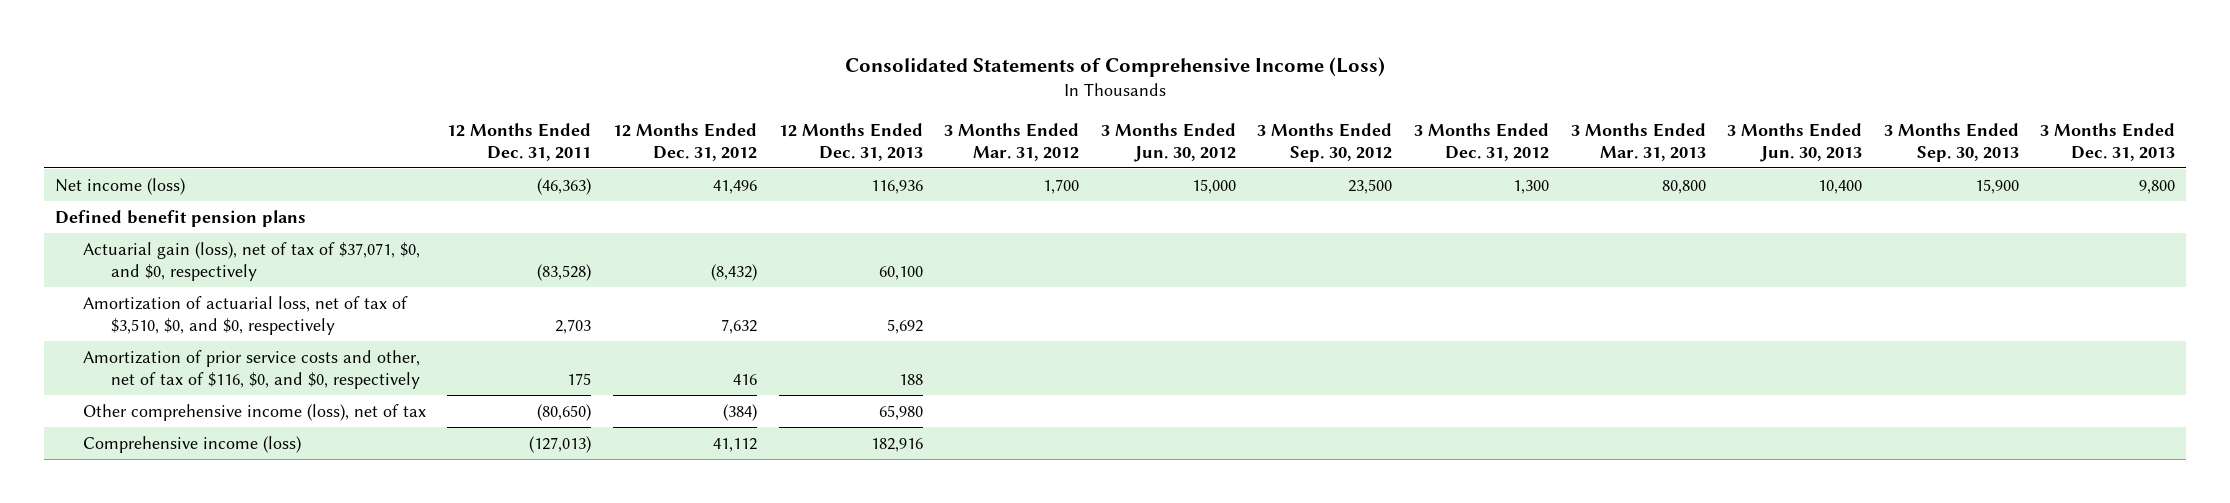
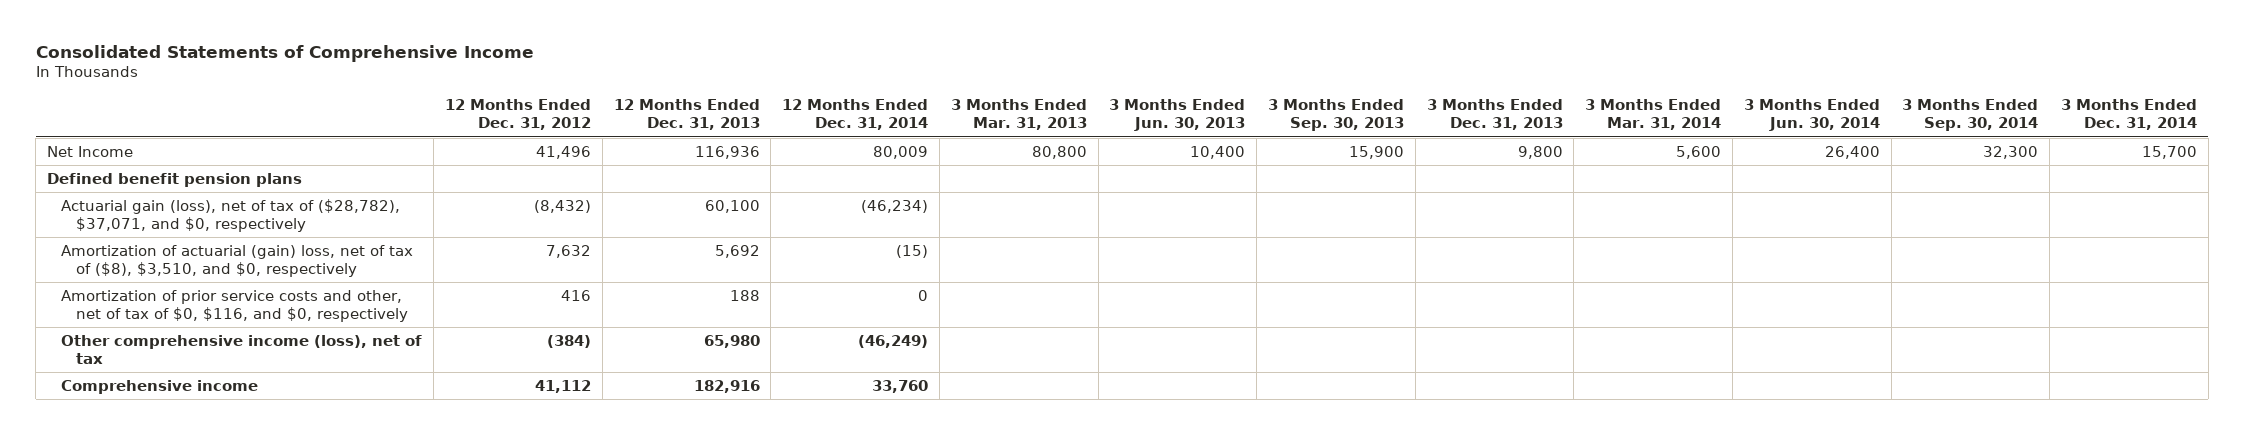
- Consolidated Statements of Comprehensive Income (Loss)
+ Consolidated Statements of Comprehensive Income
- | 12 Months Ended Dec. 31, 2011 | 12 Months Ended Dec. 31, 2012 | 12 Months Ended Dec. 31, 2013 | 3 Months Ended Mar. 31, 2012 | 3 Months Ended Jun. 30, 2012 | 3 Months Ended Sep. 30, 2012 | 3 Months Ended Dec. 31, 2012 | 3 Months Ended Mar. 31, 2013 | 3 Months Ended Jun. 30, 2013 | 3 Months Ended Sep. 30, 2013 | 3 Months Ended Dec. 31, 2013
+ | 12 Months Ended Dec. 31, 2012 | 12 Months Ended Dec. 31, 2013 | 12 Months Ended Dec. 31, 2014 | 3 Months Ended Mar. 31, 2013 | 3 Months Ended Jun. 30, 2013 | 3 Months Ended Sep. 30, 2013 | 3 Months Ended Dec. 31, 2013 | 3 Months Ended Mar. 31, 2014 | 3 Months Ended Jun. 30, 2014 | 3 Months Ended Sep. 30, 2014 | 3 Months Ended Dec. 31, 2014
- Net income (loss) | (46,363) | 41,496 | 116,936 | 1,700 | 15,000 | 23,500 | 1,300 | 80,800 | 10,400 | 15,900 | 9,800
+ Net Income | 41,496 | 116,936 | 80,009 | 80,800 | 10,400 | 15,900 | 9,800 | 5,600 | 26,400 | 32,300 | 15,700
- Actuarial gain (loss), net of tax of $37,071, $0, and $0, respectively | (83,528) | (8,432) | 60,100 | | | | | | | |
- Amortization of actuarial loss, net of tax of $3,510, $0, and $0, respectively | 2,703 | 7,632 | 5,692 | | | | | | | |
- Amortization of prior service costs and other, net of tax of $116, $0, and $0, respectively | 175 | 416 | 188 | | | | | | | |
+ Actuarial gain (loss), net of tax of ($28,782), $37,071, and $0, respectively | (8,432) | 60,100 | (46,234) | | | | | | | |
+ Amortization of actuarial (gain) loss, net of tax of ($8), $3,510, and $0, respectively | 7,632 | 5,692 | (15) | | | | | | | |
+ Amortization of prior service costs and other, net of tax of $0, $116, and $0, respectively | 416 | 188 | 0 | | | | | | | |
- Comprehensive income (loss) | (127,013) | 41,112 | 182,916 | | | | | | | |
+ Comprehensive income | 41,112 | 182,916 | 33,760 | | | | | | | |

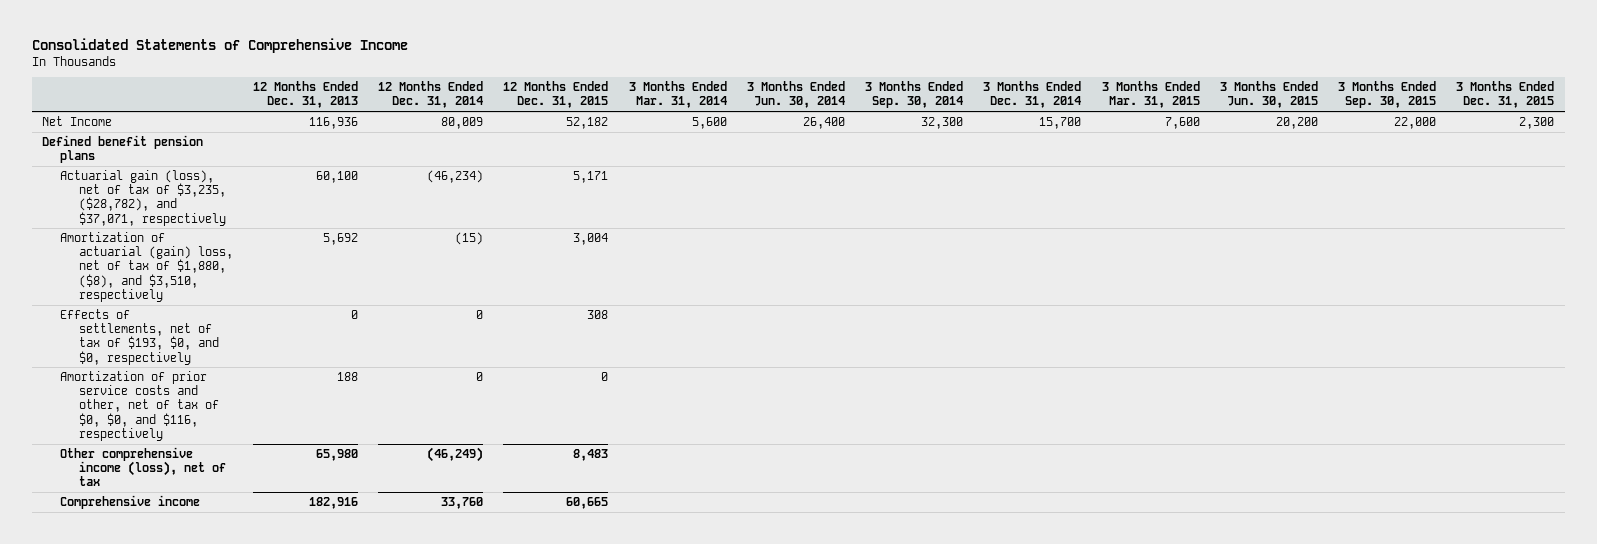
- | 12 Months Ended Dec. 31, 2012 | 12 Months Ended Dec. 31, 2013 | 12 Months Ended Dec. 31, 2014 | 3 Months Ended Mar. 31, 2013 | 3 Months Ended Jun. 30, 2013 | 3 Months Ended Sep. 30, 2013 | 3 Months Ended Dec. 31, 2013 | 3 Months Ended Mar. 31, 2014 | 3 Months Ended Jun. 30, 2014 | 3 Months Ended Sep. 30, 2014 | 3 Months Ended Dec. 31, 2014
+ | 12 Months Ended Dec. 31, 2013 | 12 Months Ended Dec. 31, 2014 | 12 Months Ended Dec. 31, 2015 | 3 Months Ended Mar. 31, 2014 | 3 Months Ended Jun. 30, 2014 | 3 Months Ended Sep. 30, 2014 | 3 Months Ended Dec. 31, 2014 | 3 Months Ended Mar. 31, 2015 | 3 Months Ended Jun. 30, 2015 | 3 Months Ended Sep. 30, 2015 | 3 Months Ended Dec. 31, 2015
- Actuarial gain (loss), net of tax of ($28,782), $37,071, and $0, respectively | (8,432) | 60,100 | (46,234) | | | | | | | |
- Amortization of actuarial (gain) loss, net of tax of ($8), $3,510, and $0, respectively | 7,632 | 5,692 | (15) | | | | | | | |
- Amortization of prior service costs and other, net of tax of $0, $116, and $0, respectively | 416 | 188 | 0 | | | | | | | |
+ Actuarial gain (loss), net of tax of $3,235, ($28,782), and $37,071, respectively | 60,100 | (46,234) | 5,171 | | | | | | | |
+ Amortization of actuarial (gain) loss, net of tax of $1,880, ($8), and $3,510, respectively | 5,692 | (15) | 3,004 | | | | | | | |
+ Effects of settlements, net of tax of $193, $0, and $0, respectively | 0 | 0 | 308 | | | | | | | |
+ Amortization of prior service costs and other, net of tax of $0, $0, and $116, respectively | 188 | 0 | 0 | | | | | | | |

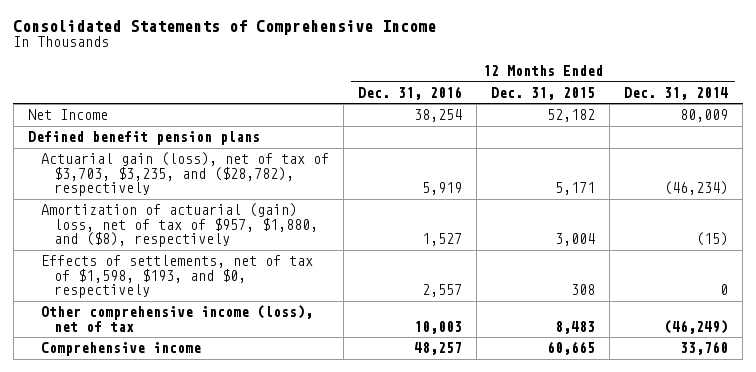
- | 12 Months Ended Dec. 31, 2013 | 12 Months Ended Dec. 31, 2014 | 12 Months Ended Dec. 31, 2015 | 3 Months Ended Mar. 31, 2014 | 3 Months Ended Jun. 30, 2014 | 3 Months Ended Sep. 30, 2014 | 3 Months Ended Dec. 31, 2014 | 3 Months Ended Mar. 31, 2015 | 3 Months Ended Jun. 30, 2015 | 3 Months Ended Sep. 30, 2015 | 3 Months Ended Dec. 31, 2015
+ | 12 Months Ended Dec. 31, 2016 | 12 Months Ended Dec. 31, 2015 | 12 Months Ended Dec. 31, 2014
- Actuarial gain (loss), net of tax of $3,235, ($28,782), and $37,071, respectively | 60,100 | (46,234) | 5,171 | | | | | | | |
- Amortization of actuarial (gain) loss, net of tax of $1,880, ($8), and $3,510, respectively | 5,692 | (15) | 3,004 | | | | | | | |
- Effects of settlements, net of tax of $193, $0, and $0, respectively | 0 | 0 | 308 | | | | | | | |
- Amortization of prior service costs and other, net of tax of $0, $0, and $116, respectively | 188 | 0 | 0 | | | | | | | |
+ Actuarial gain (loss), net of tax of $3,703, $3,235, and ($28,782), respectively | 5,919 | 5,171 | (46,234)
+ Amortization of actuarial (gain) loss, net of tax of $957, $1,880, and ($8), respectively | 1,527 | 3,004 | (15)
+ Effects of settlements, net of tax of $1,598, $193, and $0, respectively | 2,557 | 308 | 0

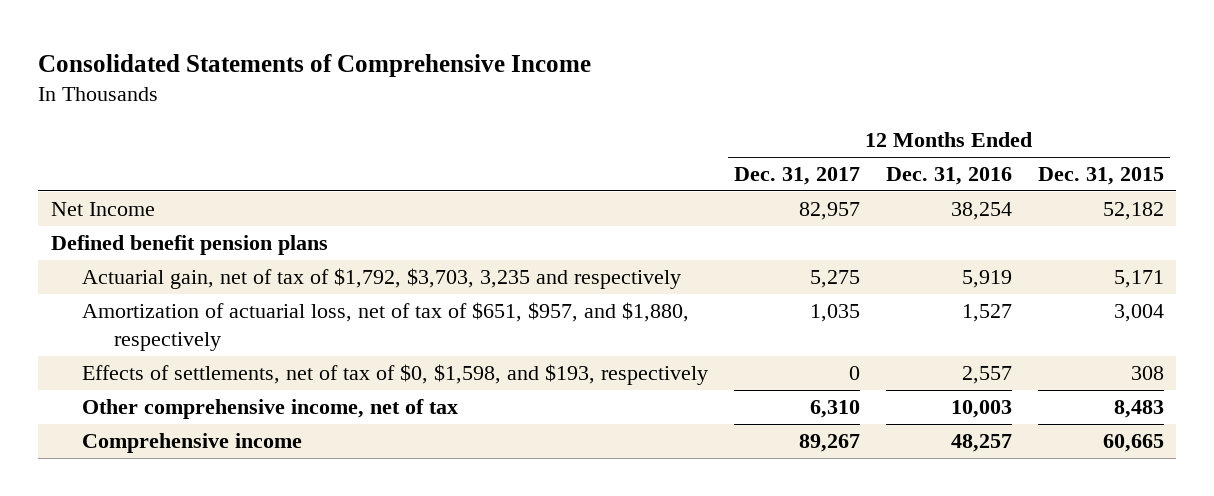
- | 12 Months Ended Dec. 31, 2016 | 12 Months Ended Dec. 31, 2015 | 12 Months Ended Dec. 31, 2014
+ | 12 Months Ended Dec. 31, 2017 | 12 Months Ended Dec. 31, 2016 | 12 Months Ended Dec. 31, 2015
- Actuarial gain (loss), net of tax of $3,703, $3,235, and ($28,782), respectively | 5,919 | 5,171 | (46,234)
- Amortization of actuarial (gain) loss, net of tax of $957, $1,880, and ($8), respectively | 1,527 | 3,004 | (15)
- Effects of settlements, net of tax of $1,598, $193, and $0, respectively | 2,557 | 308 | 0
- Other comprehensive income (loss), net of tax | 10,003 | 8,483 | (46,249)
+ Actuarial gain, net of tax of $1,792, $3,703, 3,235 and respectively | 5,275 | 5,919 | 5,171
+ Amortization of actuarial loss, net of tax of $651, $957, and $1,880, respectively | 1,035 | 1,527 | 3,004
+ Effects of settlements, net of tax of $0, $1,598, and $193, respectively | 0 | 2,557 | 308
+ Other comprehensive income, net of tax | 6,310 | 10,003 | 8,483

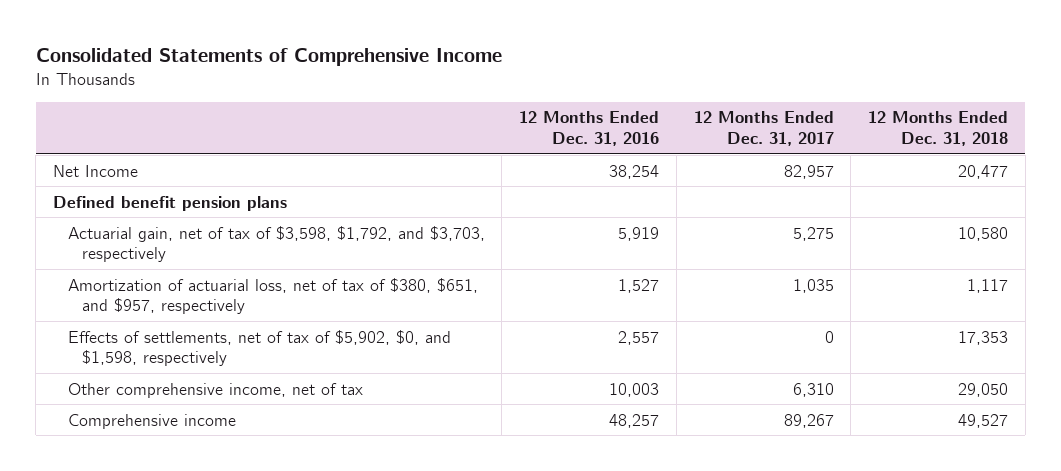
- | 12 Months Ended Dec. 31, 2017 | 12 Months Ended Dec. 31, 2016 | 12 Months Ended Dec. 31, 2015
+ | 12 Months Ended Dec. 31, 2016 | 12 Months Ended Dec. 31, 2017 | 12 Months Ended Dec. 31, 2018
- Actuarial gain, net of tax of $1,792, $3,703, 3,235 and respectively | 5,275 | 5,919 | 5,171
- Amortization of actuarial loss, net of tax of $651, $957, and $1,880, respectively | 1,035 | 1,527 | 3,004
- Effects of settlements, net of tax of $0, $1,598, and $193, respectively | 0 | 2,557 | 308
+ Actuarial gain, net of tax of $3,598, $1,792, and $3,703, respectively | 5,919 | 5,275 | 10,580
+ Amortization of actuarial loss, net of tax of $380, $651, and $957, respectively | 1,527 | 1,035 | 1,117
+ Effects of settlements, net of tax of $5,902, $0, and $1,598, respectively | 2,557 | 0 | 17,353

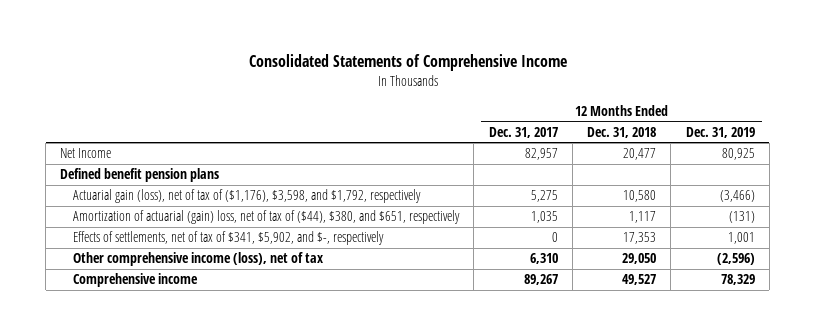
- | 12 Months Ended Dec. 31, 2016 | 12 Months Ended Dec. 31, 2017 | 12 Months Ended Dec. 31, 2018
+ | 12 Months Ended Dec. 31, 2017 | 12 Months Ended Dec. 31, 2018 | 12 Months Ended Dec. 31, 2019
- Actuarial gain, net of tax of $3,598, $1,792, and $3,703, respectively | 5,919 | 5,275 | 10,580
- Amortization of actuarial loss, net of tax of $380, $651, and $957, respectively | 1,527 | 1,035 | 1,117
- Effects of settlements, net of tax of $5,902, $0, and $1,598, respectively | 2,557 | 0 | 17,353
- Other comprehensive income, net of tax | 10,003 | 6,310 | 29,050
+ Actuarial gain (loss), net of tax of ($1,176), $3,598, and $1,792, respectively | 5,275 | 10,580 | (3,466)
+ Amortization of actuarial (gain) loss, net of tax of ($44), $380, and $651, respectively | 1,035 | 1,117 | (131)
+ Effects of settlements, net of tax of $341, $5,902, and $-, respectively | 0 | 17,353 | 1,001
+ Other comprehensive income (loss), net of tax | 6,310 | 29,050 | (2,596)

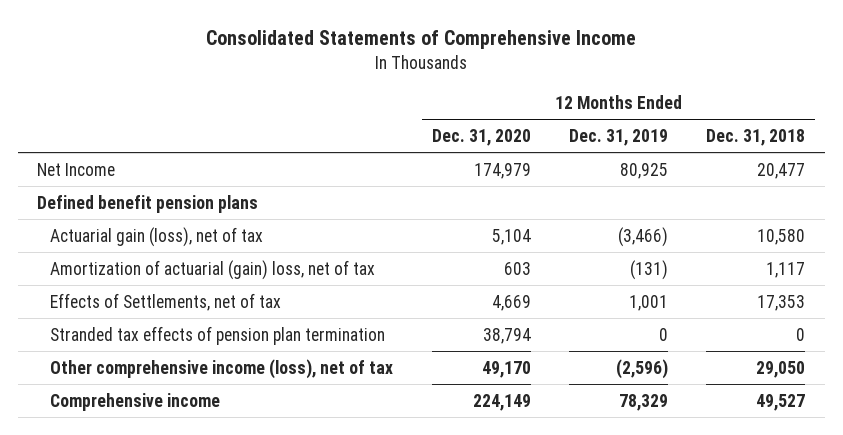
- | 12 Months Ended Dec. 31, 2017 | 12 Months Ended Dec. 31, 2018 | 12 Months Ended Dec. 31, 2019
+ | 12 Months Ended Dec. 31, 2020 | 12 Months Ended Dec. 31, 2019 | 12 Months Ended Dec. 31, 2018
- Actuarial gain (loss), net of tax of ($1,176), $3,598, and $1,792, respectively | 5,275 | 10,580 | (3,466)
- Amortization of actuarial (gain) loss, net of tax of ($44), $380, and $651, respectively | 1,035 | 1,117 | (131)
- Effects of settlements, net of tax of $341, $5,902, and $-, respectively | 0 | 17,353 | 1,001
+ Actuarial gain (loss), net of tax | 5,104 | (3,466) | 10,580
+ Amortization of actuarial (gain) loss, net of tax | 603 | (131) | 1,117
+ Effects of Settlements, net of tax | 4,669 | 1,001 | 17,353
+ Stranded tax effects of pension plan termination | 38,794 | 0 | 0

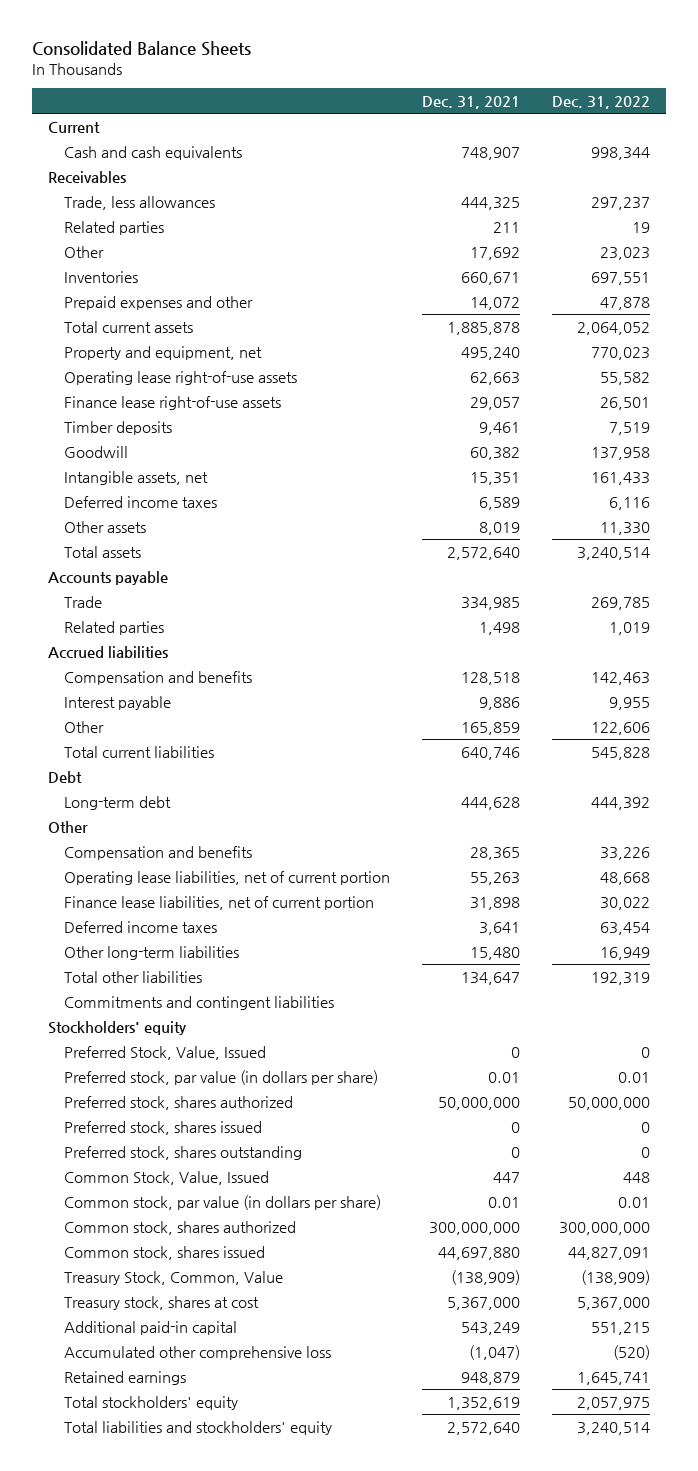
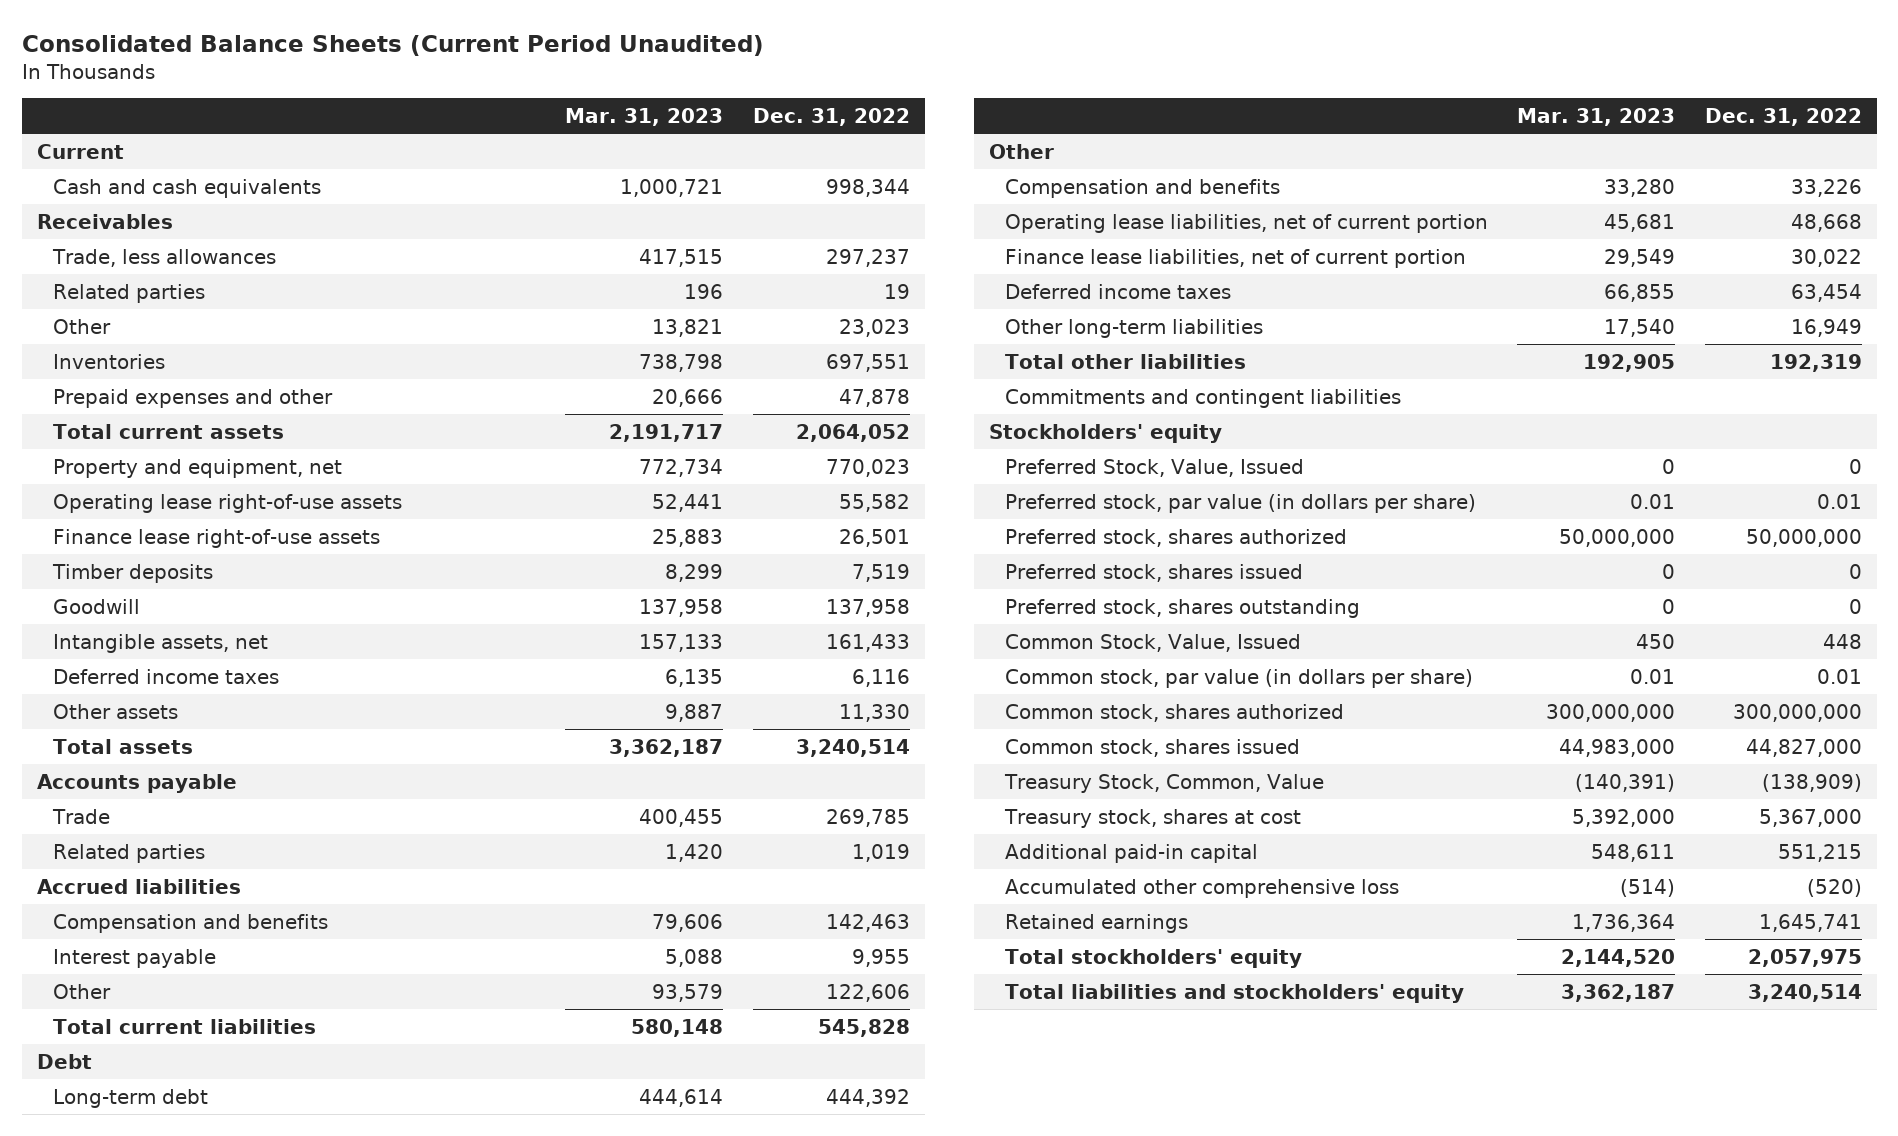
- Consolidated Balance Sheets
+ Consolidated Balance Sheets (Current Period Unaudited)
- | Dec. 31, 2021 | Dec. 31, 2022
+ | Mar. 31, 2023 | Dec. 31, 2022
- Common stock, shares issued | 44,697,880 | 44,827,091
+ Common stock, shares issued | 44,983,000 | 44,827,000

